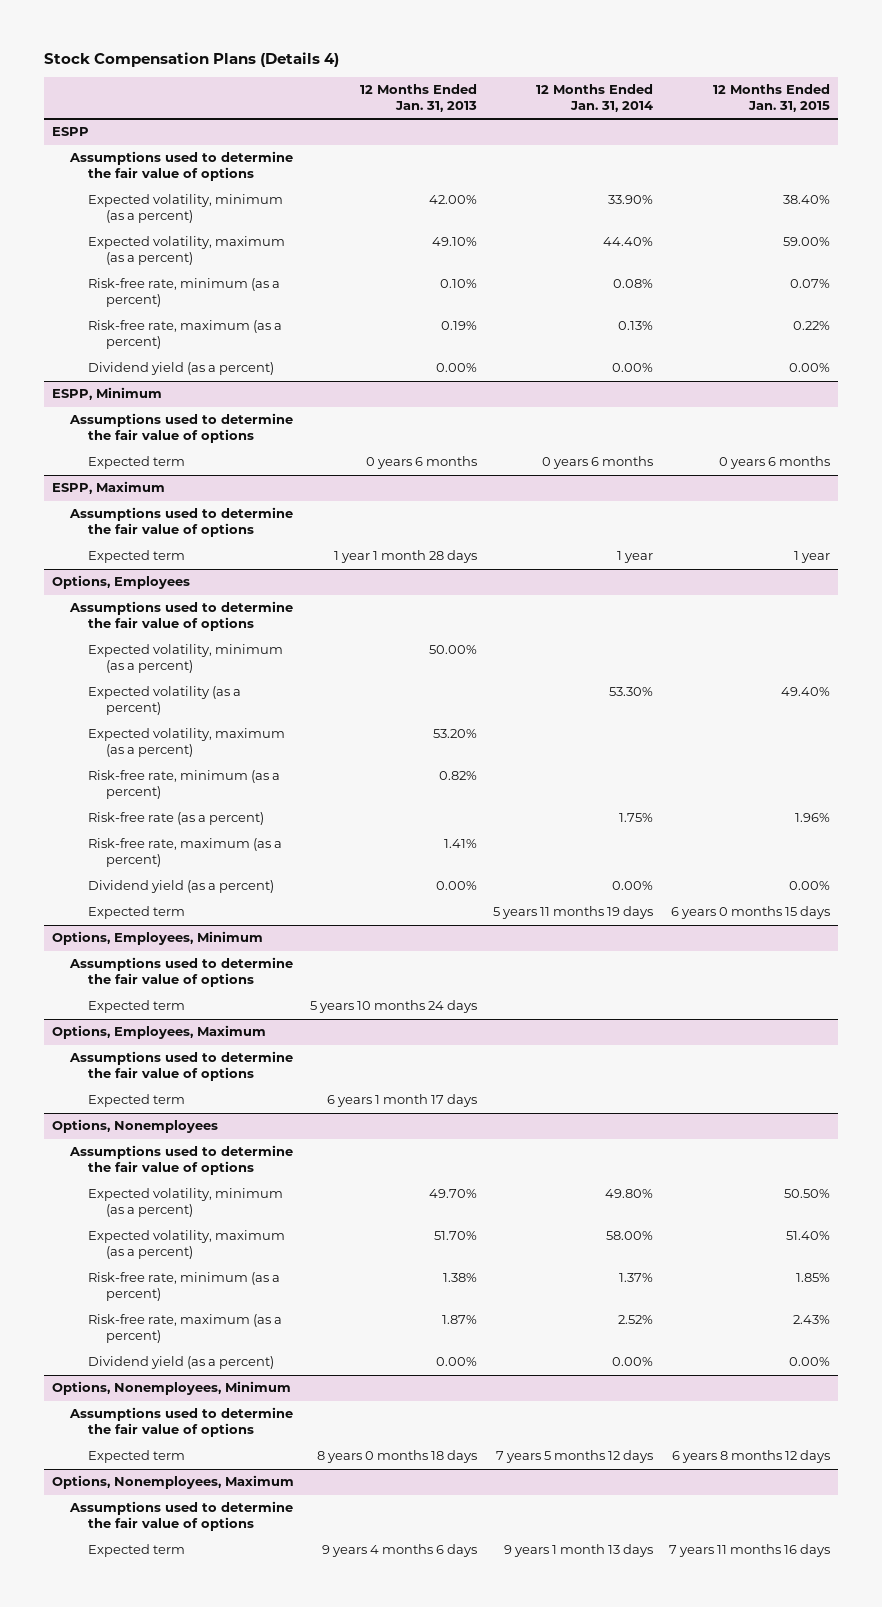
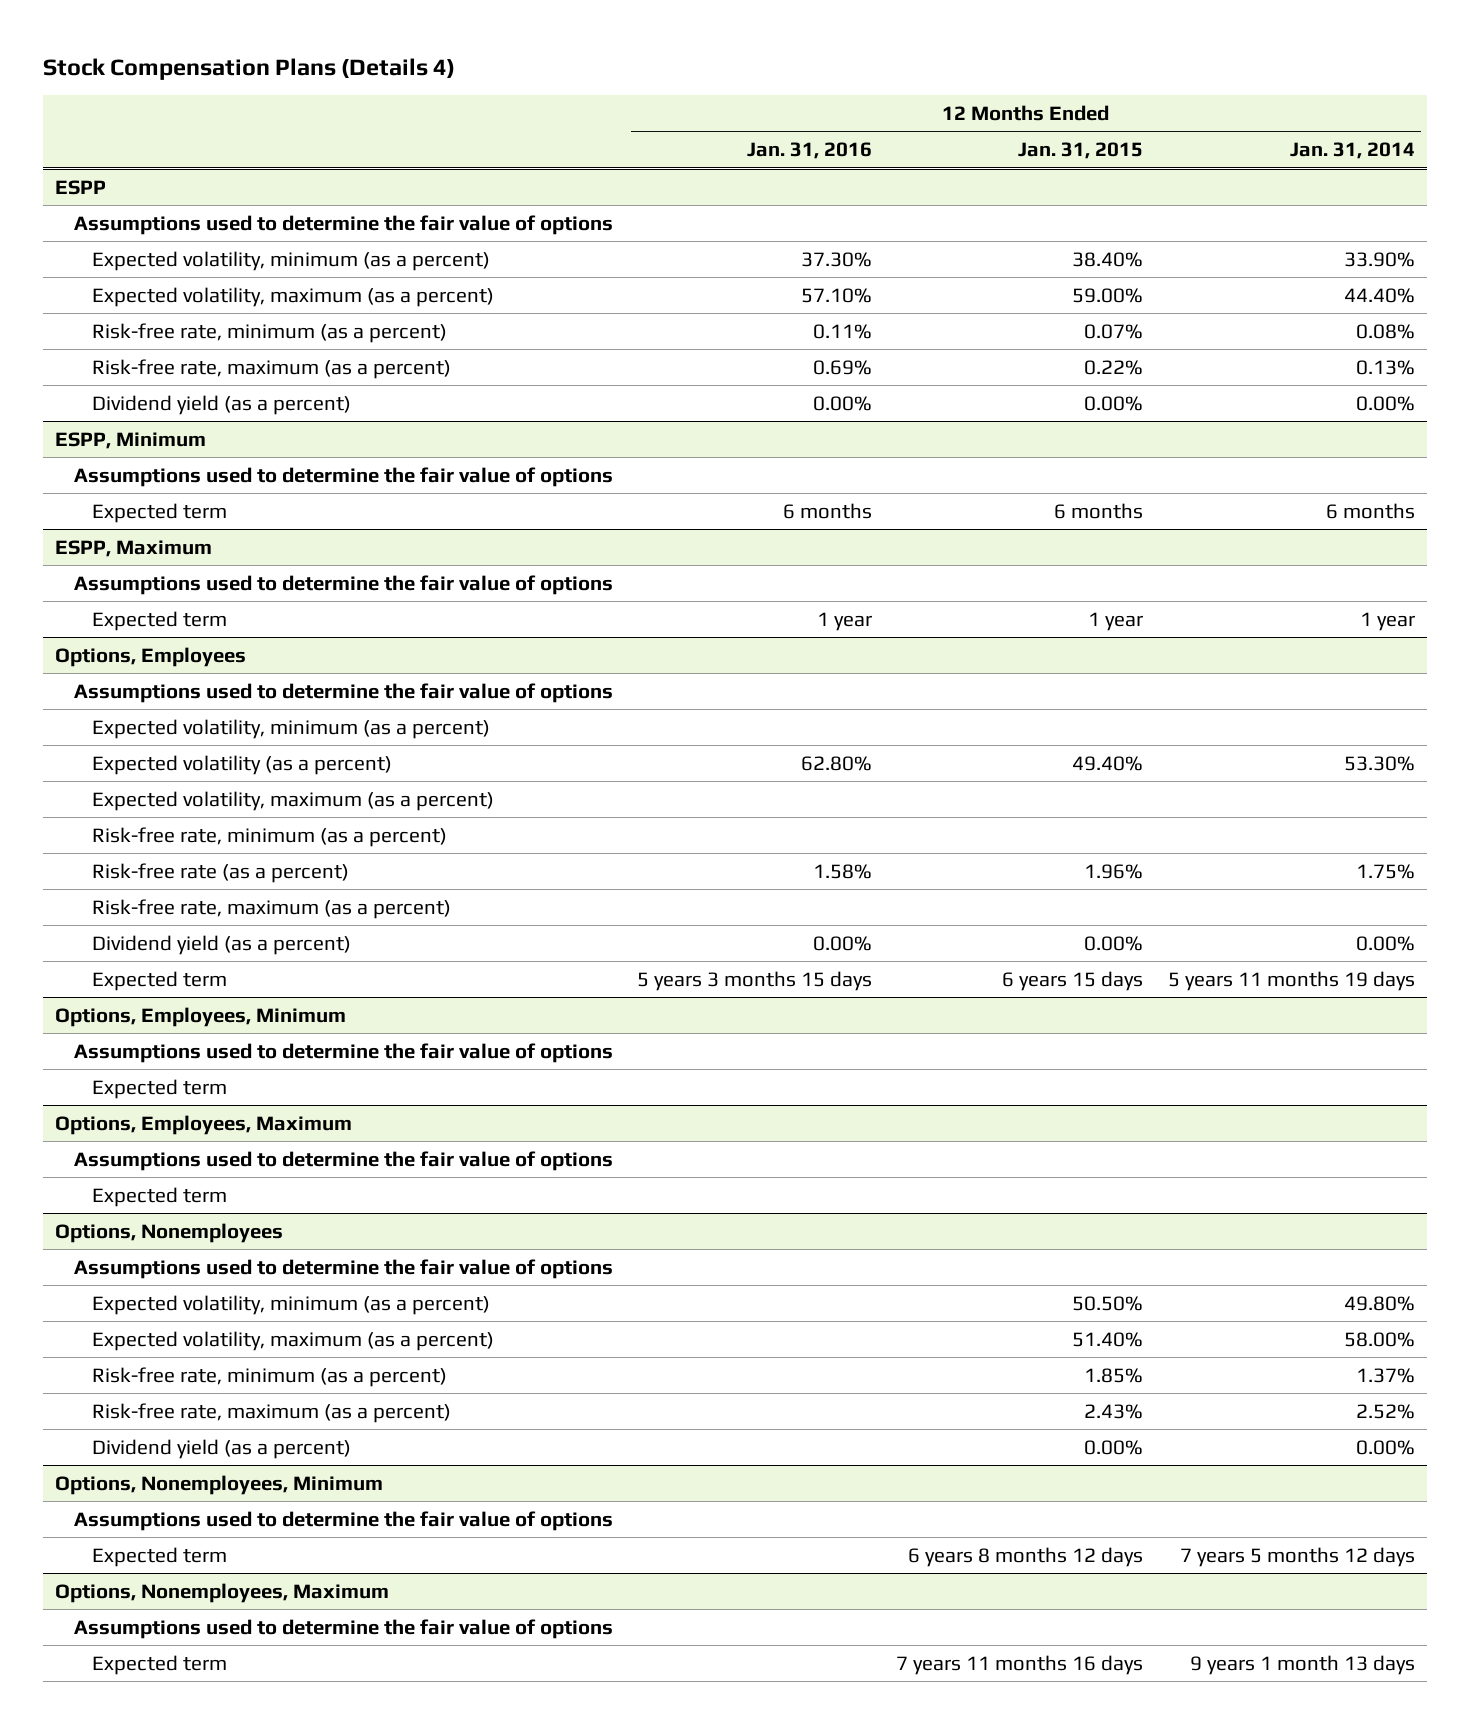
- | 12 Months Ended Jan. 31, 2013 | 12 Months Ended Jan. 31, 2014 | 12 Months Ended Jan. 31, 2015
+ | 12 Months Ended Jan. 31, 2016 | 12 Months Ended Jan. 31, 2015 | 12 Months Ended Jan. 31, 2014
@ ESPP, Minimum
- Expected term | 0 years 6 months | 0 years 6 months | 0 years 6 months
+ Expected term | 6 months | 6 months | 6 months
@ Options, Employees
- Expected term | | 5 years 11 months 19 days | 6 years 0 months 15 days
+ Expected term | 5 years 3 months 15 days | 6 years 15 days | 5 years 11 months 19 days

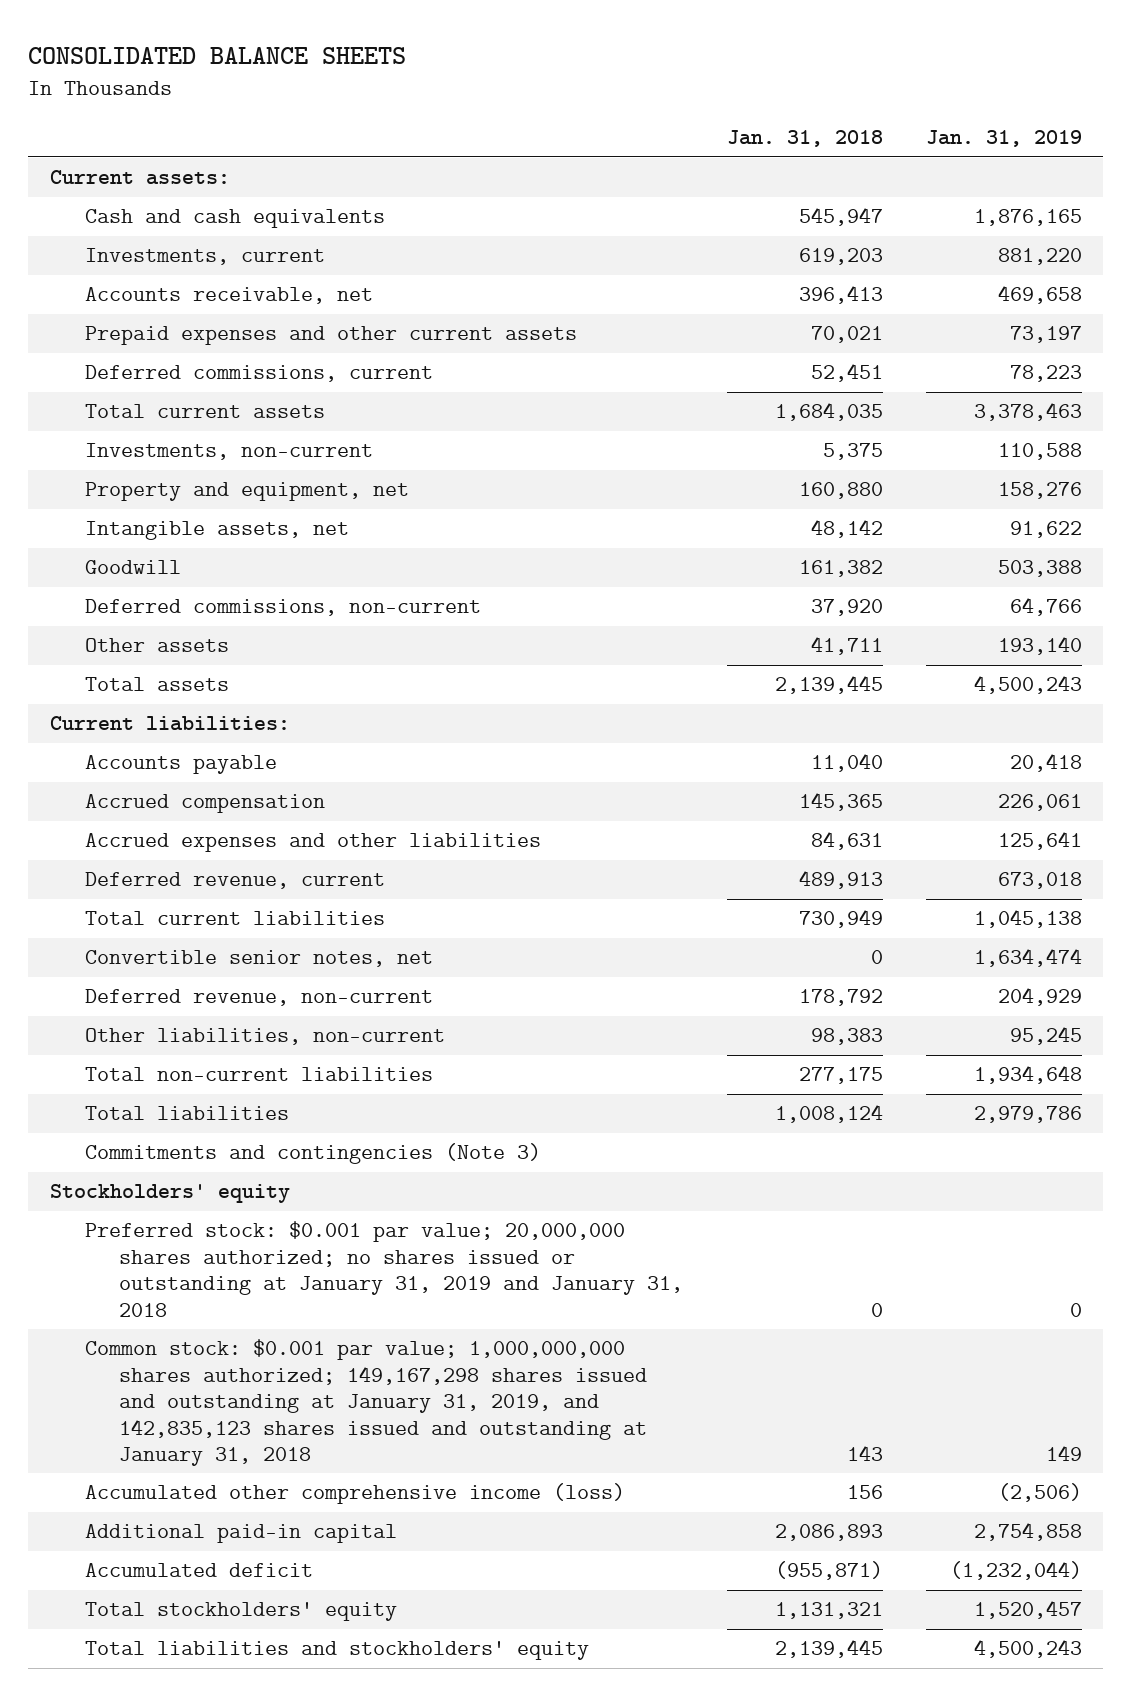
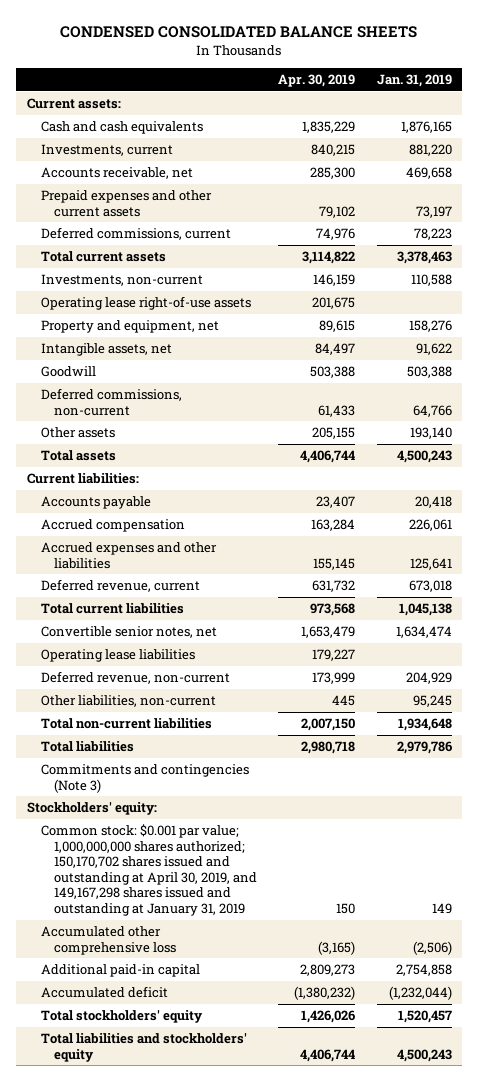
- CONSOLIDATED BALANCE SHEETS
+ CONDENSED CONSOLIDATED BALANCE SHEETS
- | Jan. 31, 2018 | Jan. 31, 2019
+ | Apr. 30, 2019 | Jan. 31, 2019
+ Operating lease right-of-use assets | 201,675 |
+ Operating lease liabilities | 179,227 |
- Stockholders' equity
- Preferred stock: $0.001 par value; 20,000,000 shares authorized; no shares issued or outstanding at January 31, 2019 and January 31, 2018 | 0 | 0
- Common stock: $0.001 par value; 1,000,000,000 shares authorized; 149,167,298 shares issued and outstanding at January 31, 2019, and 142,835,123 shares issued and outstanding at January 31, 2018 | 143 | 149
- Accumulated other comprehensive income (loss) | 156 | (2,506)
+ Stockholders' equity:
+ Common stock: $0.001 par value; 1,000,000,000 shares authorized; 150,170,702 shares issued and outstanding at April 30, 2019, and 149,167,298 shares issued and outstanding at January 31, 2019 | 150 | 149
+ Accumulated other comprehensive loss | (3,165) | (2,506)

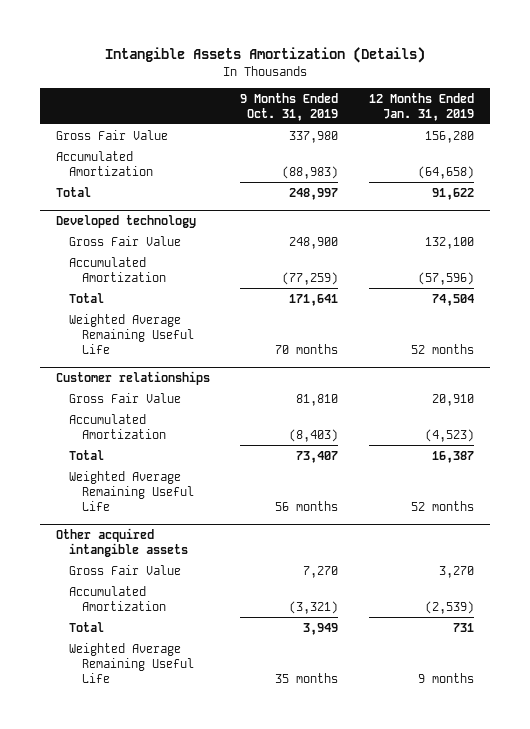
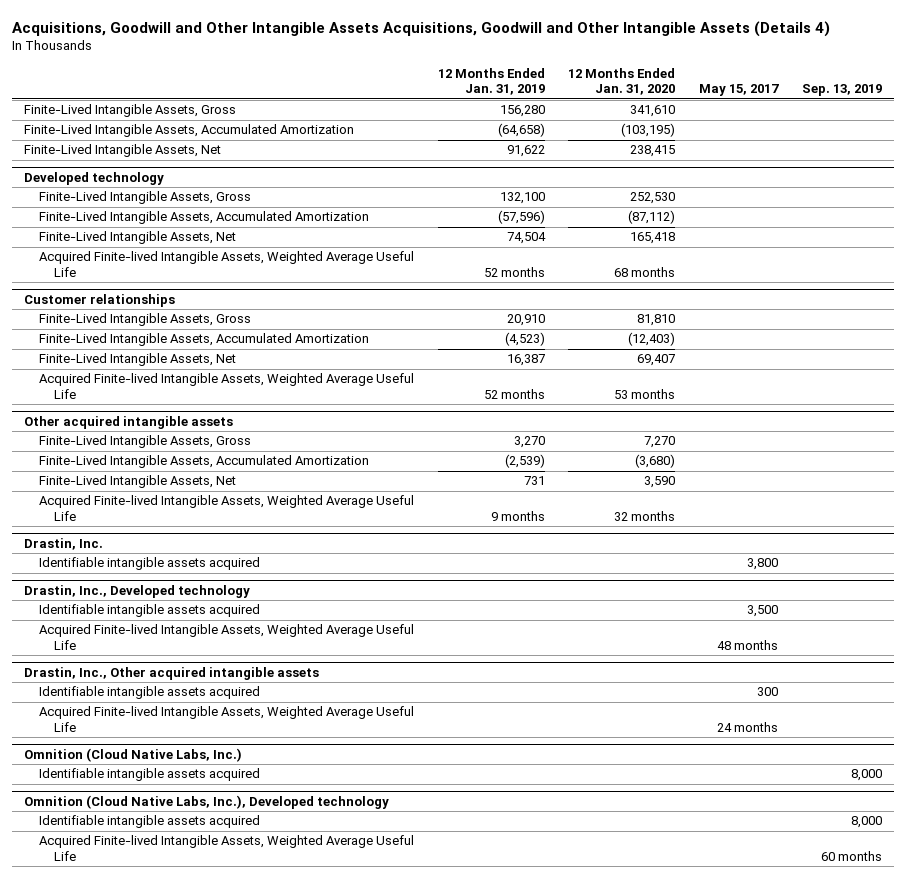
- Intangible Assets Amortization (Details)
+ Acquisitions, Goodwill and Other Intangible Assets Acquisitions, Goodwill and Other Intangible Assets (Details 4)
- | 9 Months Ended Oct. 31, 2019 | 12 Months Ended Jan. 31, 2019
+ | 12 Months Ended Jan. 31, 2019 | 12 Months Ended Jan. 31, 2020 | May 15, 2017 | Sep. 13, 2019
- Gross Fair Value | 337,980 | 156,280
- Accumulated Amortization | (88,983) | (64,658)
- Total | 248,997 | 91,622
+ Finite-Lived Intangible Assets, Gross | 156,280 | 341,610 | |
+ Finite-Lived Intangible Assets, Accumulated Amortization | (64,658) | (103,195) | |
+ Finite-Lived Intangible Assets, Net | 91,622 | 238,415 | |
@ Developed technology
- Gross Fair Value | 248,900 | 132,100
- Accumulated Amortization | (77,259) | (57,596)
- Total | 171,641 | 74,504
- Weighted Average Remaining Useful Life | 70 months | 52 months
+ Finite-Lived Intangible Assets, Gross | 132,100 | 252,530 | |
+ Finite-Lived Intangible Assets, Accumulated Amortization | (57,596) | (87,112) | |
+ Finite-Lived Intangible Assets, Net | 74,504 | 165,418 | |
+ Acquired Finite-lived Intangible Assets, Weighted Average Useful Life | 52 months | 68 months | |
@ Customer relationships
- Gross Fair Value | 81,810 | 20,910
- Accumulated Amortization | (8,403) | (4,523)
- Total | 73,407 | 16,387
- Weighted Average Remaining Useful Life | 56 months | 52 months
+ Finite-Lived Intangible Assets, Gross | 20,910 | 81,810 | |
+ Finite-Lived Intangible Assets, Accumulated Amortization | (4,523) | (12,403) | |
+ Finite-Lived Intangible Assets, Net | 16,387 | 69,407 | |
+ Acquired Finite-lived Intangible Assets, Weighted Average Useful Life | 52 months | 53 months | |
@ Other acquired intangible assets
- Gross Fair Value | 7,270 | 3,270
- Accumulated Amortization | (3,321) | (2,539)
- Total | 3,949 | 731
- Weighted Average Remaining Useful Life | 35 months | 9 months
+ Finite-Lived Intangible Assets, Gross | 3,270 | 7,270 | |
+ Finite-Lived Intangible Assets, Accumulated Amortization | (2,539) | (3,680) | |
+ Finite-Lived Intangible Assets, Net | 731 | 3,590 | |
+ Acquired Finite-lived Intangible Assets, Weighted Average Useful Life | 9 months | 32 months | |
+ Drastin, Inc.
+ Identifiable intangible assets acquired | | | 3,800 |
+ Drastin, Inc., Developed technology
+ Identifiable intangible assets acquired | | | 3,500 |
+ Acquired Finite-lived Intangible Assets, Weighted Average Useful Life | | | 48 months |
+ Drastin, Inc., Other acquired intangible assets
+ Identifiable intangible assets acquired | | | 300 |
+ Acquired Finite-lived Intangible Assets, Weighted Average Useful Life | | | 24 months |
+ Omnition (Cloud Native Labs, Inc.)
+ Identifiable intangible assets acquired | | | | 8,000
+ Omnition (Cloud Native Labs, Inc.), Developed technology
+ Identifiable intangible assets acquired | | | | 8,000
+ Acquired Finite-lived Intangible Assets, Weighted Average Useful Life | | | | 60 months

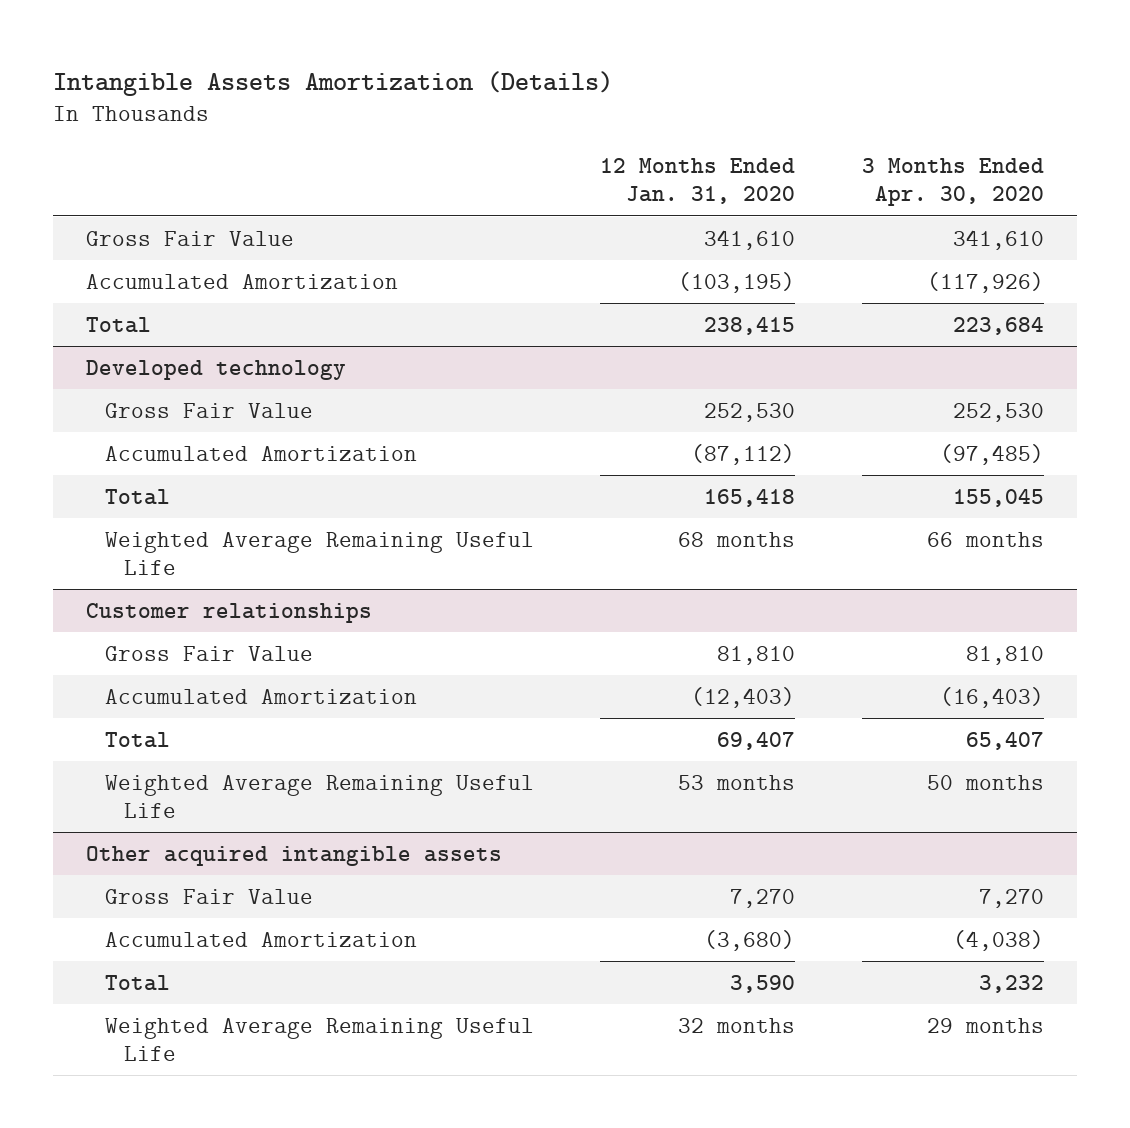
- Acquisitions, Goodwill and Other Intangible Assets Acquisitions, Goodwill and Other Intangible Assets (Details 4)
+ Intangible Assets Amortization (Details)
- | 12 Months Ended Jan. 31, 2019 | 12 Months Ended Jan. 31, 2020 | May 15, 2017 | Sep. 13, 2019
+ | 12 Months Ended Jan. 31, 2020 | 3 Months Ended Apr. 30, 2020
- Finite-Lived Intangible Assets, Gross | 156,280 | 341,610 | |
- Finite-Lived Intangible Assets, Accumulated Amortization | (64,658) | (103,195) | |
- Finite-Lived Intangible Assets, Net | 91,622 | 238,415 | |
+ Gross Fair Value | 341,610 | 341,610
+ Accumulated Amortization | (103,195) | (117,926)
+ Total | 238,415 | 223,684
@ Developed technology
- Finite-Lived Intangible Assets, Gross | 132,100 | 252,530 | |
- Finite-Lived Intangible Assets, Accumulated Amortization | (57,596) | (87,112) | |
- Finite-Lived Intangible Assets, Net | 74,504 | 165,418 | |
- Acquired Finite-lived Intangible Assets, Weighted Average Useful Life | 52 months | 68 months | |
+ Gross Fair Value | 252,530 | 252,530
+ Accumulated Amortization | (87,112) | (97,485)
+ Total | 165,418 | 155,045
+ Weighted Average Remaining Useful Life | 68 months | 66 months
@ Customer relationships
- Finite-Lived Intangible Assets, Gross | 20,910 | 81,810 | |
- Finite-Lived Intangible Assets, Accumulated Amortization | (4,523) | (12,403) | |
- Finite-Lived Intangible Assets, Net | 16,387 | 69,407 | |
- Acquired Finite-lived Intangible Assets, Weighted Average Useful Life | 52 months | 53 months | |
+ Gross Fair Value | 81,810 | 81,810
+ Accumulated Amortization | (12,403) | (16,403)
+ Total | 69,407 | 65,407
+ Weighted Average Remaining Useful Life | 53 months | 50 months
@ Other acquired intangible assets
- Finite-Lived Intangible Assets, Gross | 3,270 | 7,270 | |
- Finite-Lived Intangible Assets, Accumulated Amortization | (2,539) | (3,680) | |
- Finite-Lived Intangible Assets, Net | 731 | 3,590 | |
- Acquired Finite-lived Intangible Assets, Weighted Average Useful Life | 9 months | 32 months | |
- Drastin, Inc.
- Identifiable intangible assets acquired | | | 3,800 |
- Drastin, Inc., Developed technology
- Identifiable intangible assets acquired | | | 3,500 |
- Acquired Finite-lived Intangible Assets, Weighted Average Useful Life | | | 48 months |
- Drastin, Inc., Other acquired intangible assets
- Identifiable intangible assets acquired | | | 300 |
- Acquired Finite-lived Intangible Assets, Weighted Average Useful Life | | | 24 months |
- Omnition (Cloud Native Labs, Inc.)
- Identifiable intangible assets acquired | | | | 8,000
- Omnition (Cloud Native Labs, Inc.), Developed technology
- Identifiable intangible assets acquired | | | | 8,000
- Acquired Finite-lived Intangible Assets, Weighted Average Useful Life | | | | 60 months
@ Other acquired intangible assets
+ Gross Fair Value | 7,270 | 7,270
+ Accumulated Amortization | (3,680) | (4,038)
+ Total | 3,590 | 3,232
+ Weighted Average Remaining Useful Life | 32 months | 29 months

